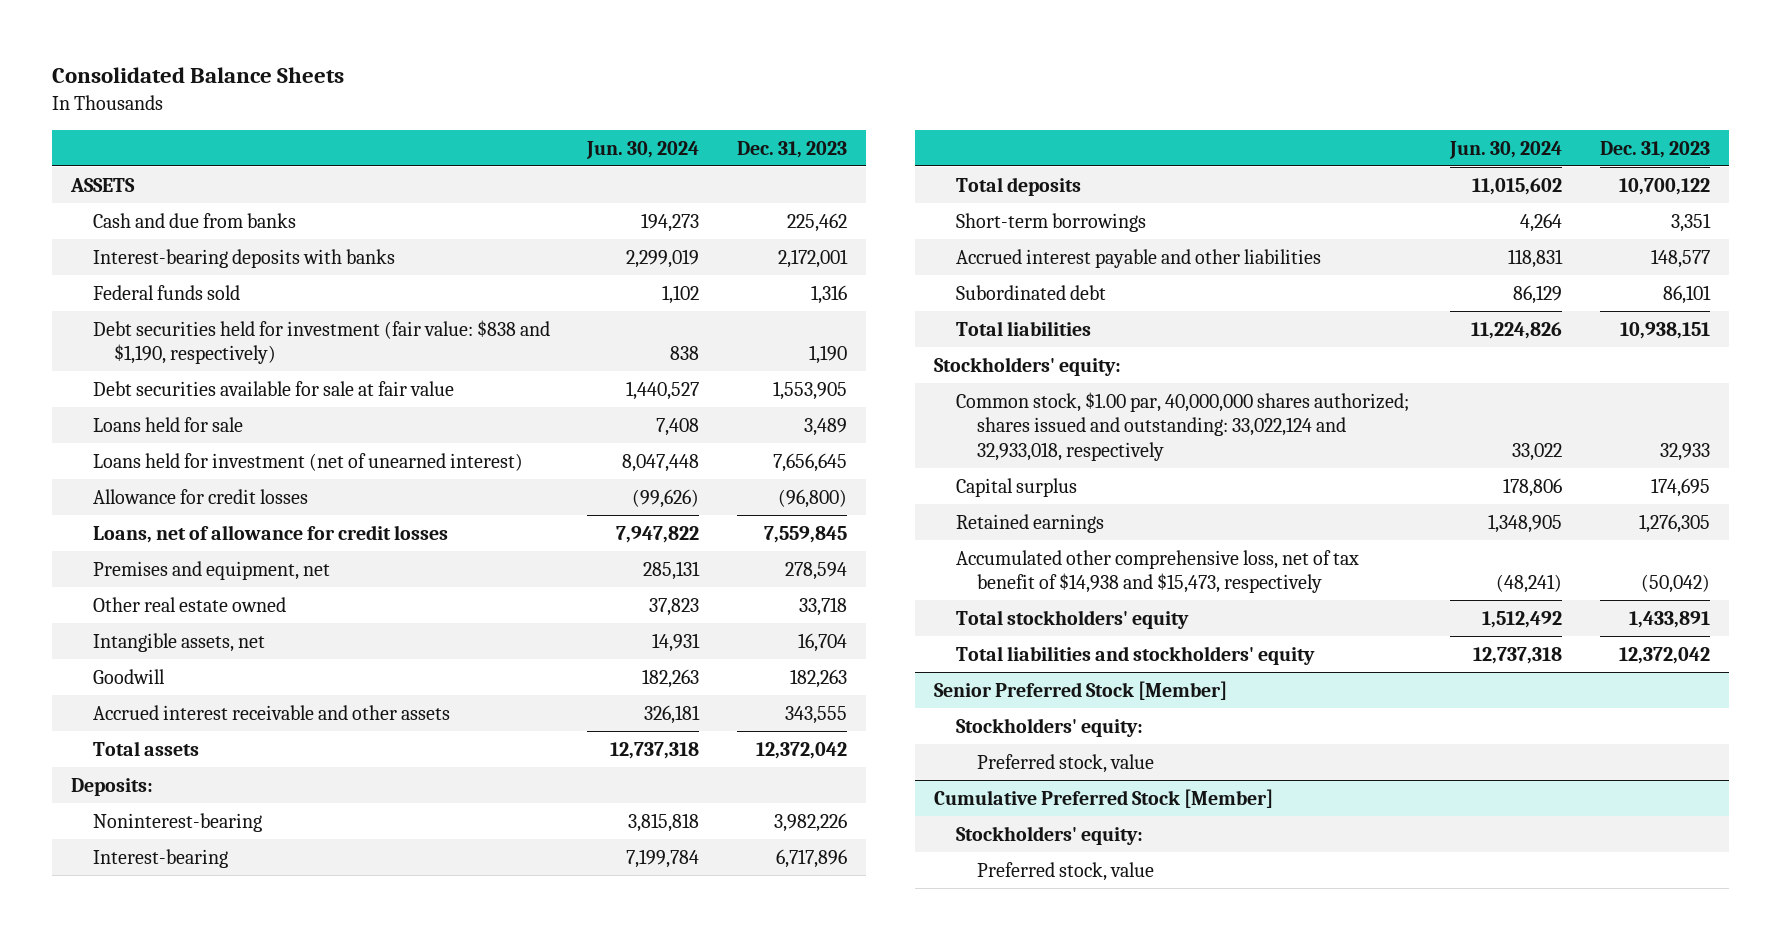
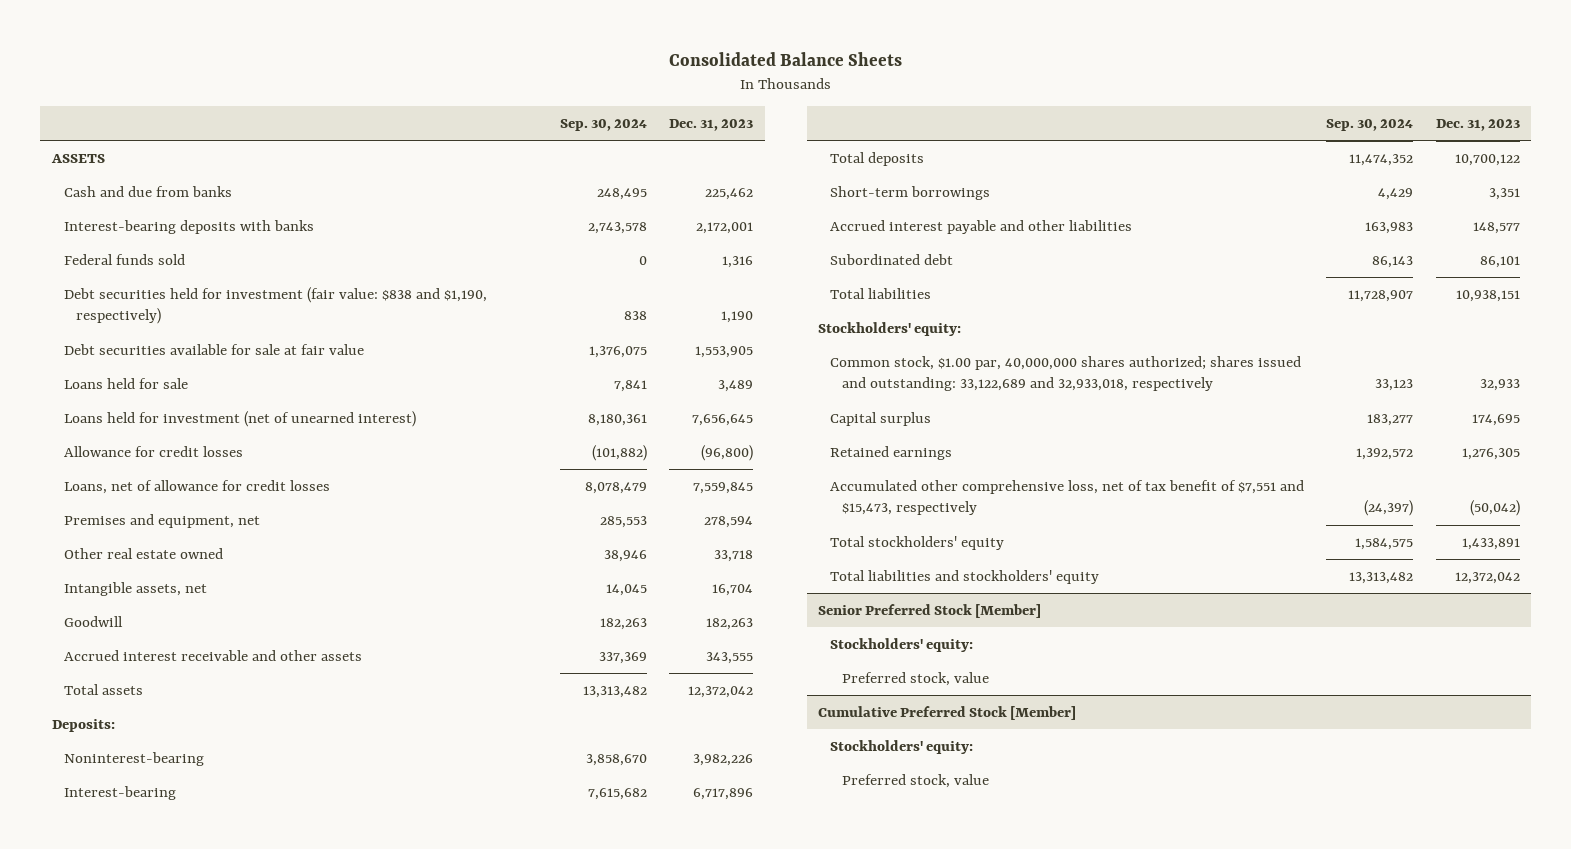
- | Jun. 30, 2024 | Dec. 31, 2023
+ | Sep. 30, 2024 | Dec. 31, 2023
- Common stock, $1.00 par, 40,000,000 shares authorized; shares issued and outstanding: 33,022,124 and 32,933,018, respectively | 33,022 | 32,933
+ Common stock, $1.00 par, 40,000,000 shares authorized; shares issued and outstanding: 33,122,689 and 32,933,018, respectively | 33,123 | 32,933
- Accumulated other comprehensive loss, net of tax benefit of $14,938 and $15,473, respectively | (48,241) | (50,042)
+ Accumulated other comprehensive loss, net of tax benefit of $7,551 and $15,473, respectively | (24,397) | (50,042)

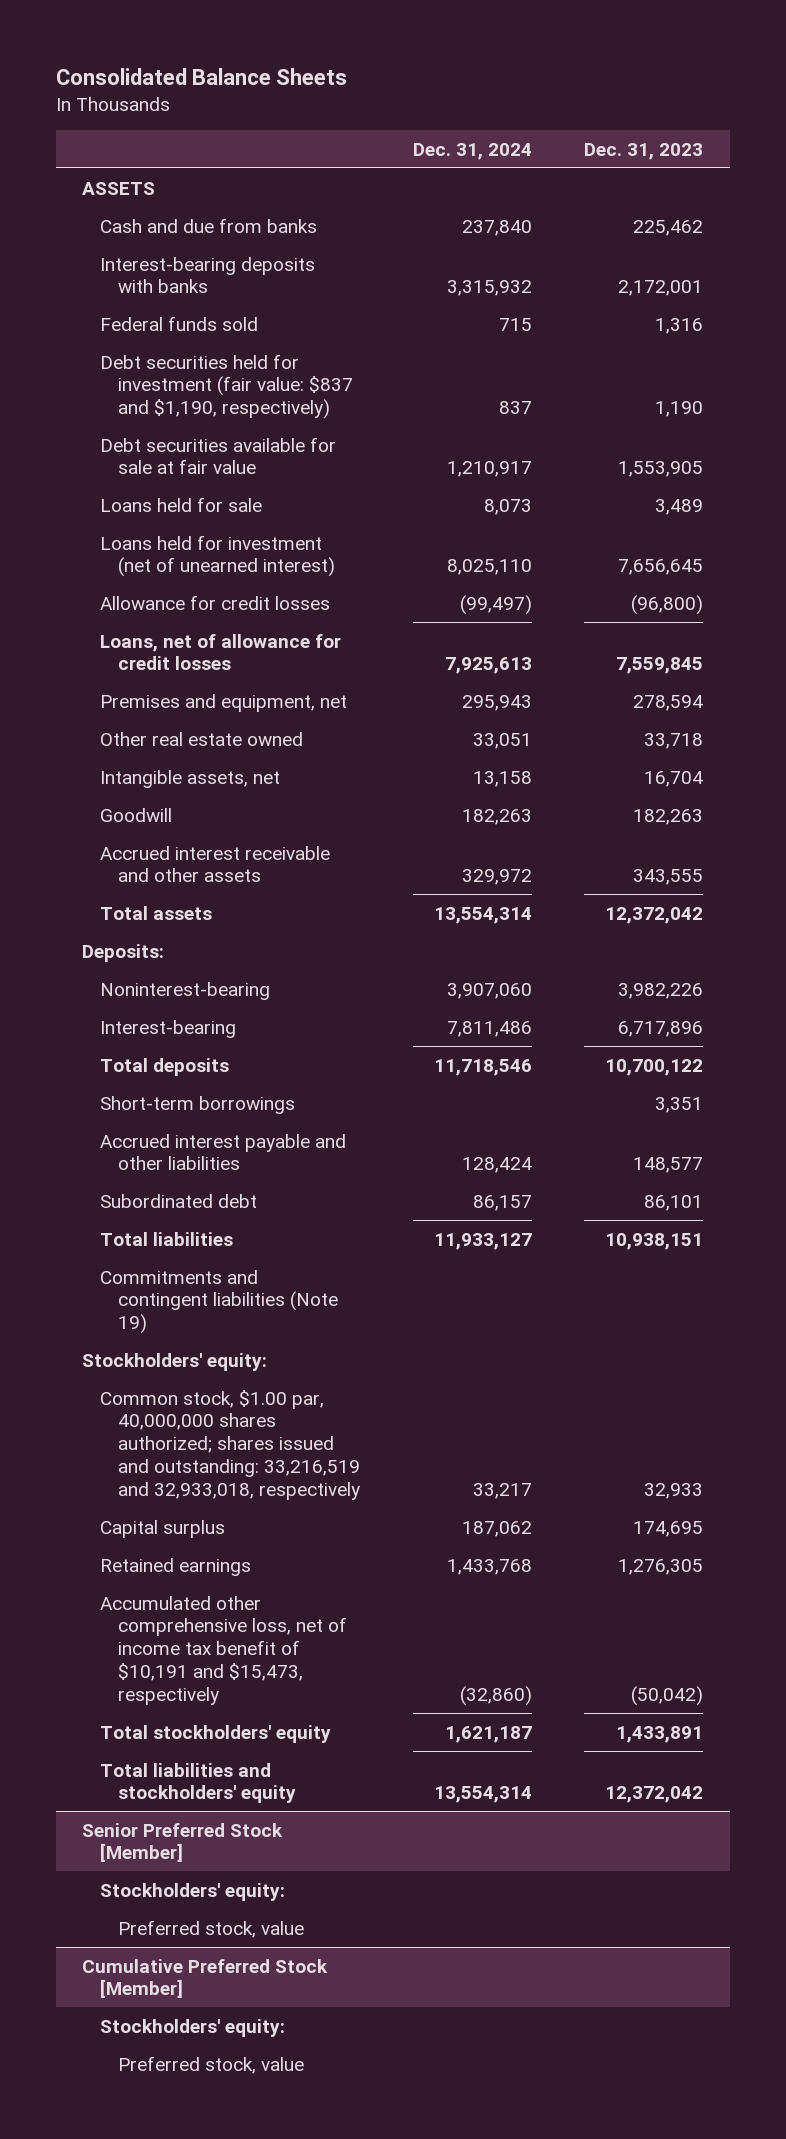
- | Sep. 30, 2024 | Dec. 31, 2023
+ | Dec. 31, 2024 | Dec. 31, 2023
- Debt securities held for investment (fair value: $838 and $1,190, respectively) | 838 | 1,190
+ Debt securities held for investment (fair value: $837 and $1,190, respectively) | 837 | 1,190
+ Commitments and contingent liabilities (Note 19)
- Common stock, $1.00 par, 40,000,000 shares authorized; shares issued and outstanding: 33,122,689 and 32,933,018, respectively | 33,123 | 32,933
+ Common stock, $1.00 par, 40,000,000 shares authorized; shares issued and outstanding: 33,216,519 and 32,933,018, respectively | 33,217 | 32,933
- Accumulated other comprehensive loss, net of tax benefit of $7,551 and $15,473, respectively | (24,397) | (50,042)
+ Accumulated other comprehensive loss, net of income tax benefit of $10,191 and $15,473, respectively | (32,860) | (50,042)

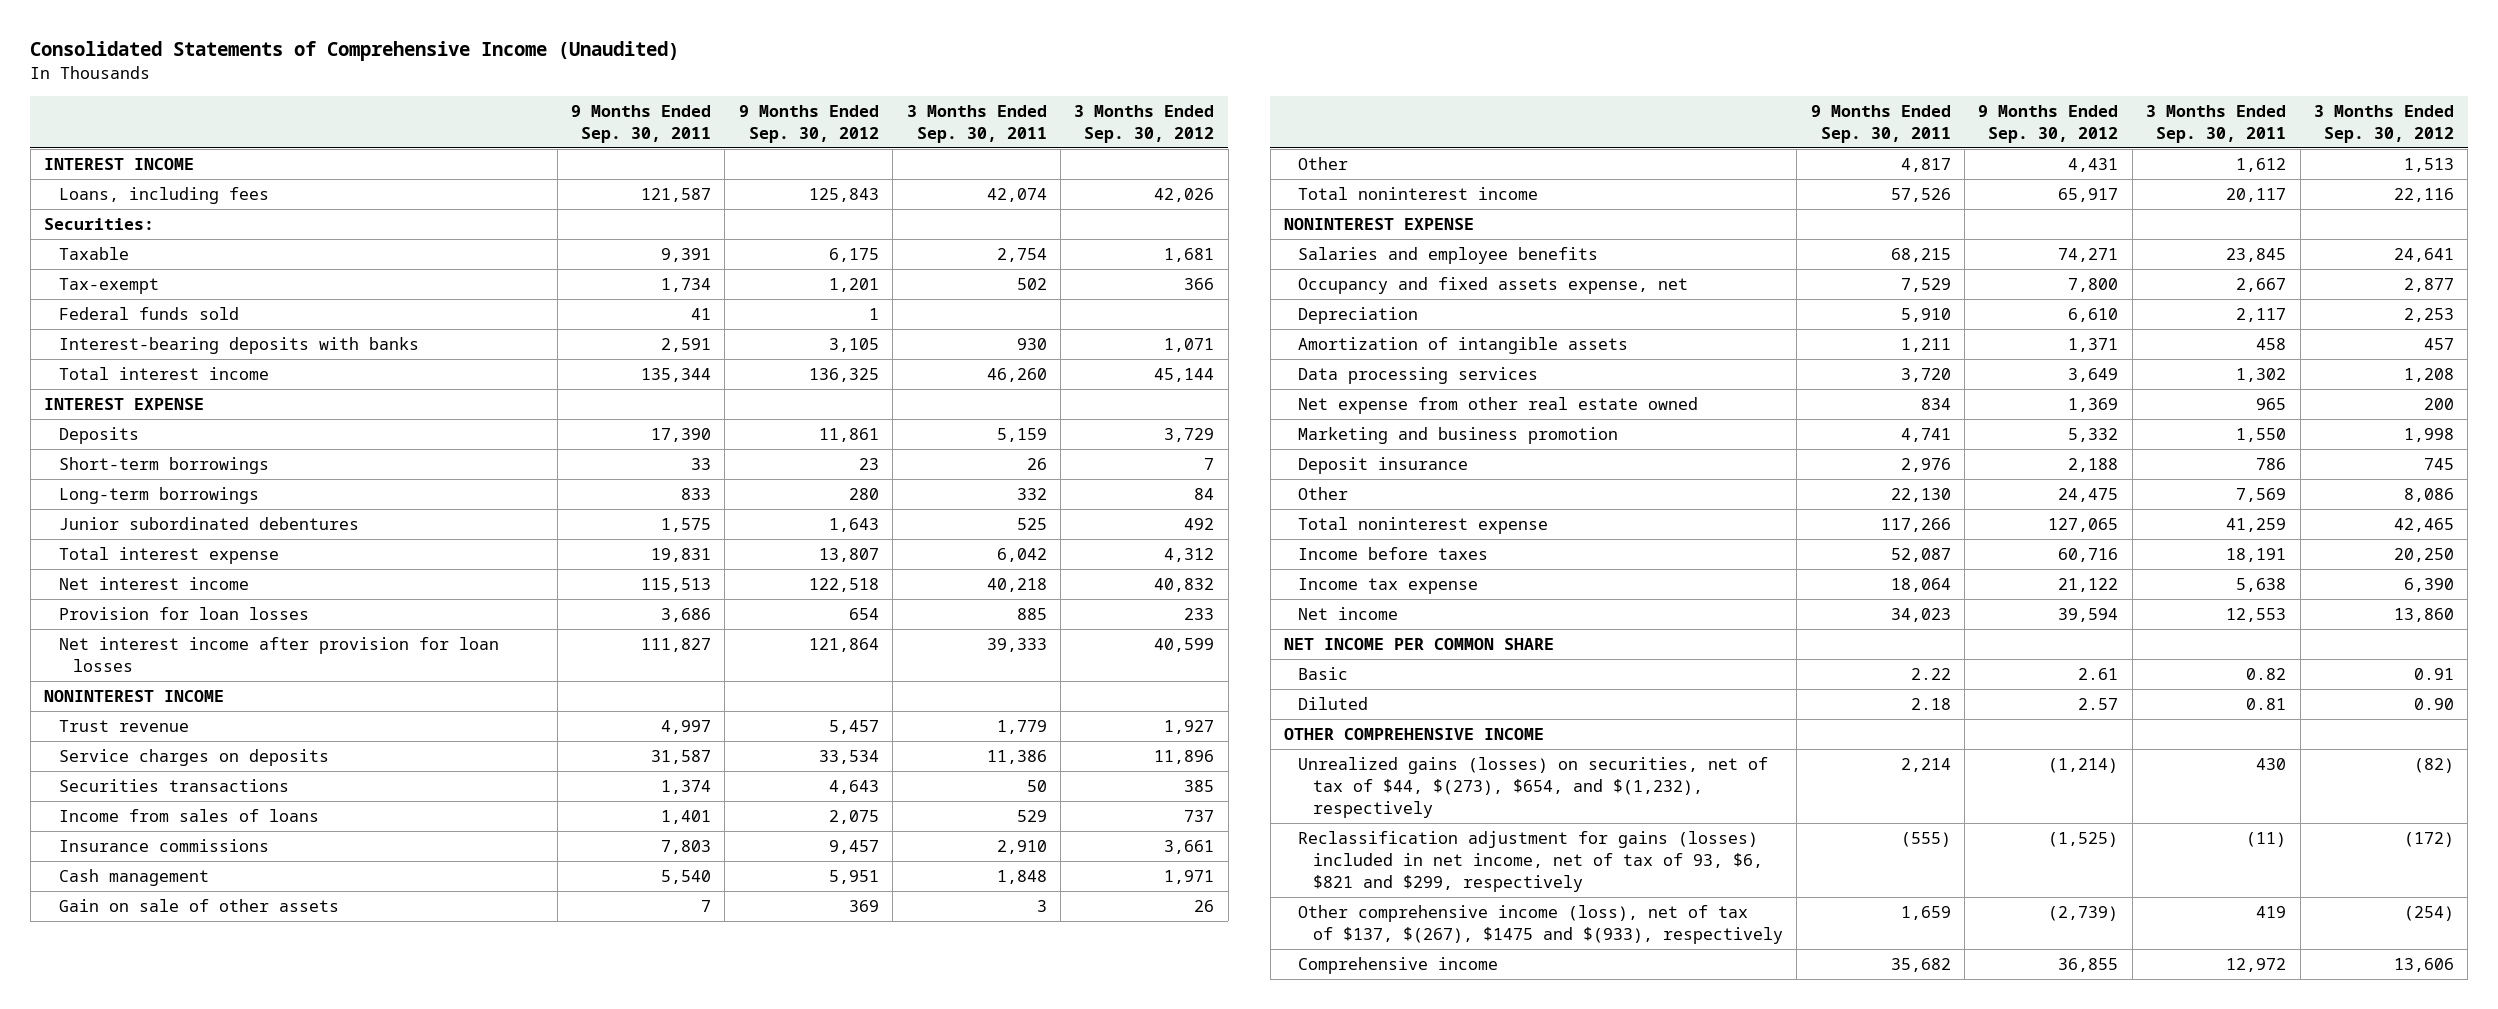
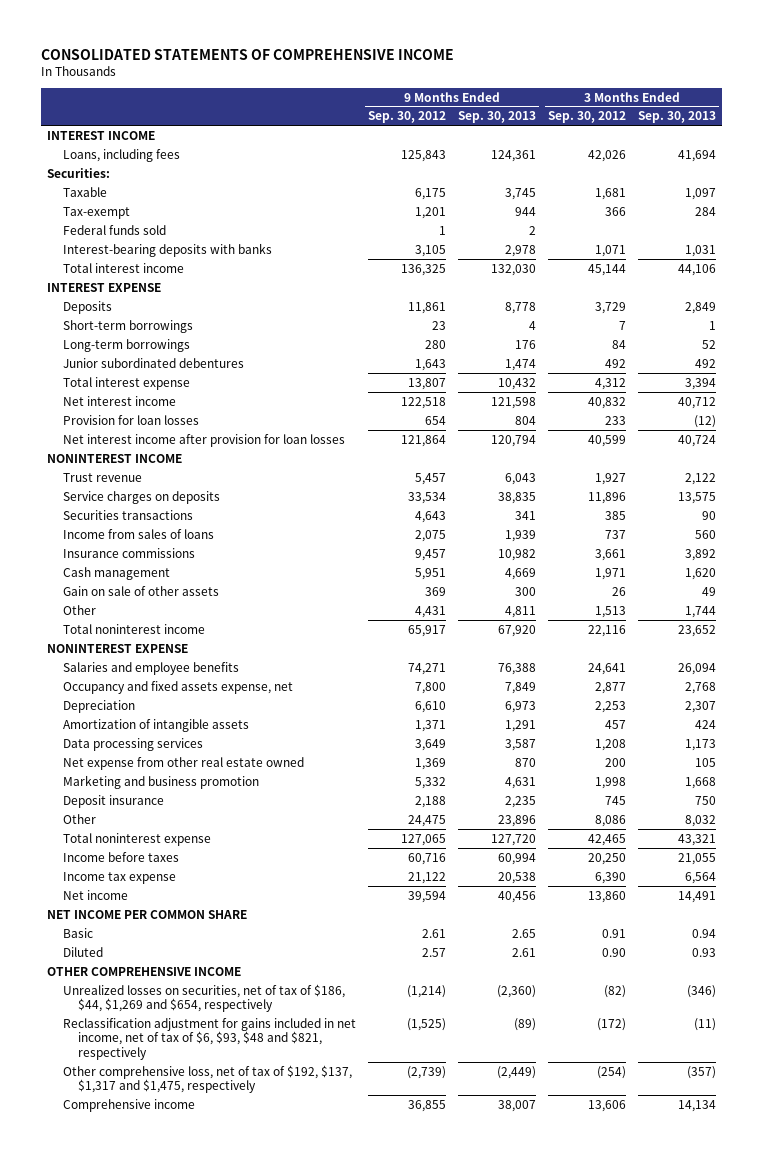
- Consolidated Statements of Comprehensive Income (Unaudited)
+ CONSOLIDATED STATEMENTS OF COMPREHENSIVE INCOME
- | 9 Months Ended Sep. 30, 2011 | 9 Months Ended Sep. 30, 2012 | 3 Months Ended Sep. 30, 2011 | 3 Months Ended Sep. 30, 2012
+ | 9 Months Ended Sep. 30, 2012 | 9 Months Ended Sep. 30, 2013 | 3 Months Ended Sep. 30, 2012 | 3 Months Ended Sep. 30, 2013
- Unrealized gains (losses) on securities, net of tax of $44, $(273), $654, and $(1,232), respectively | 2,214 | (1,214) | 430 | (82)
- Reclassification adjustment for gains (losses) included in net income, net of tax of 93, $6, $821 and $299, respectively | (555) | (1,525) | (11) | (172)
- Other comprehensive income (loss), net of tax of $137, $(267), $1475 and $(933), respectively | 1,659 | (2,739) | 419 | (254)
+ Unrealized losses on securities, net of tax of $186, $44, $1,269 and $654, respectively | (1,214) | (2,360) | (82) | (346)
+ Reclassification adjustment for gains included in net income, net of tax of $6, $93, $48 and $821, respectively | (1,525) | (89) | (172) | (11)
+ Other comprehensive loss, net of tax of $192, $137, $1,317 and $1,475, respectively | (2,739) | (2,449) | (254) | (357)

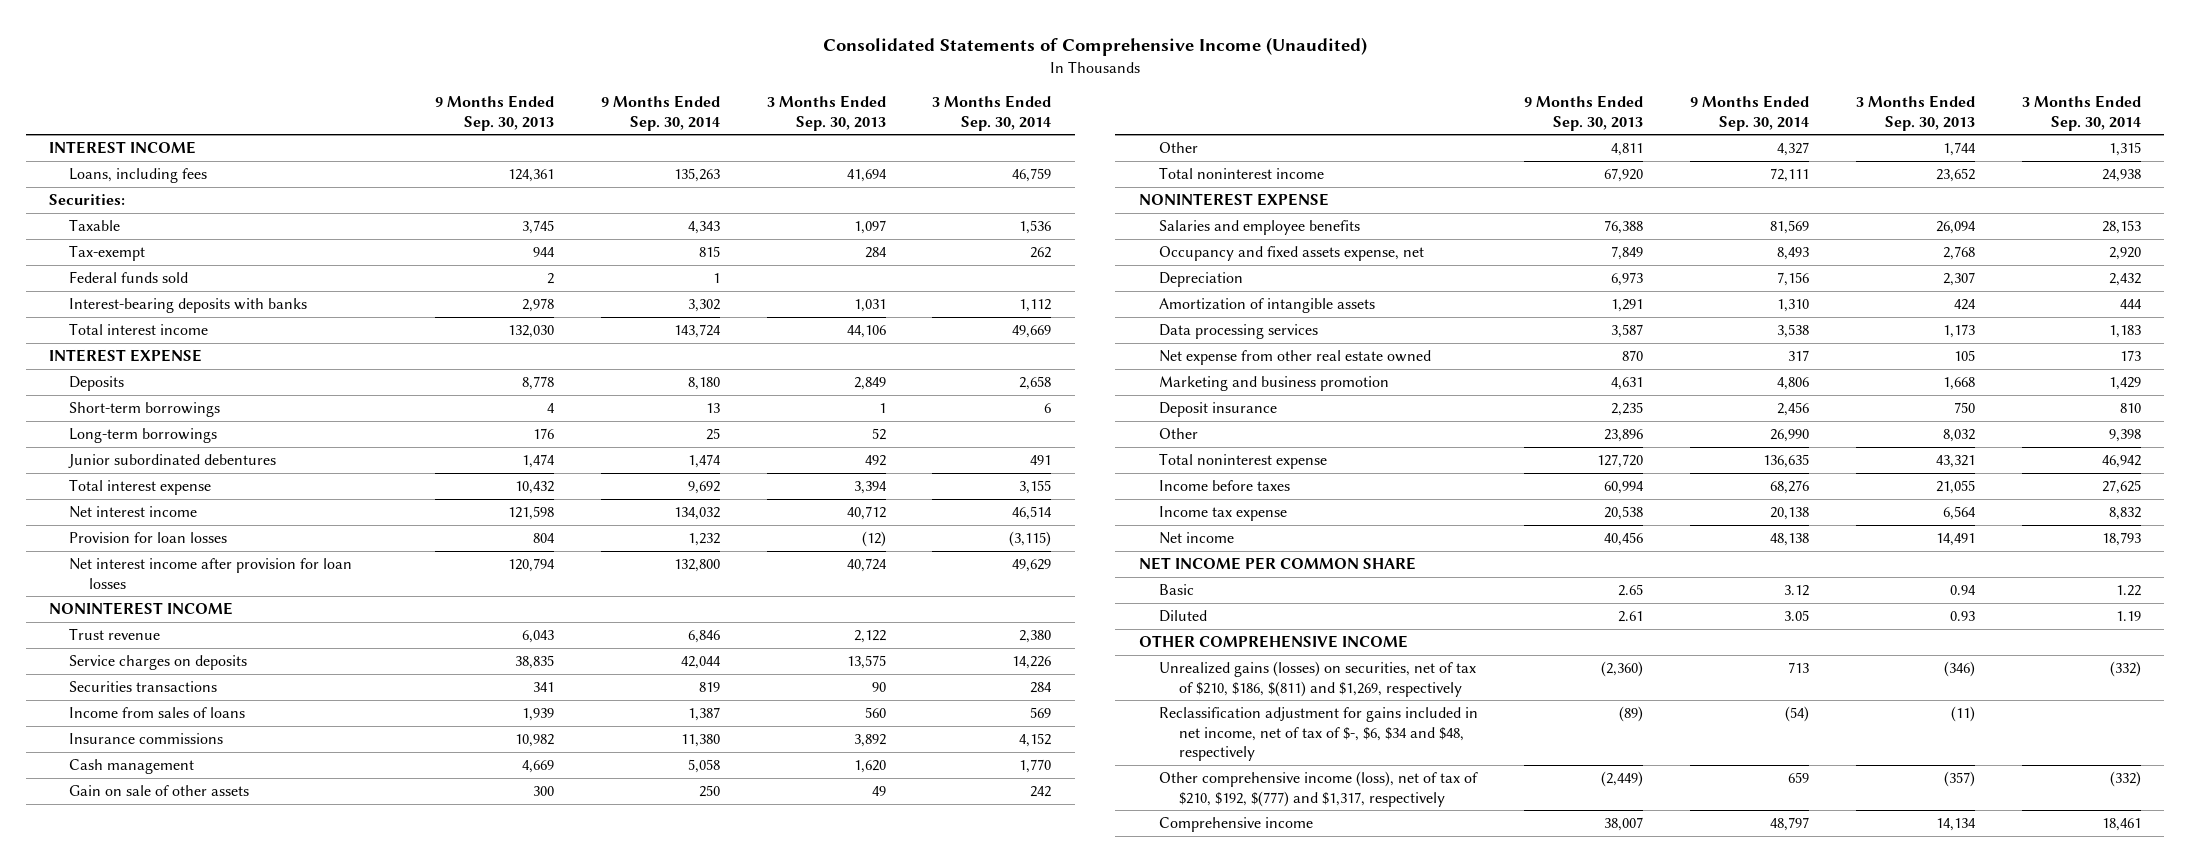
- CONSOLIDATED STATEMENTS OF COMPREHENSIVE INCOME
+ Consolidated Statements of Comprehensive Income (Unaudited)
- | 9 Months Ended Sep. 30, 2012 | 9 Months Ended Sep. 30, 2013 | 3 Months Ended Sep. 30, 2012 | 3 Months Ended Sep. 30, 2013
+ | 9 Months Ended Sep. 30, 2013 | 9 Months Ended Sep. 30, 2014 | 3 Months Ended Sep. 30, 2013 | 3 Months Ended Sep. 30, 2014
- Unrealized losses on securities, net of tax of $186, $44, $1,269 and $654, respectively | (1,214) | (2,360) | (82) | (346)
- Reclassification adjustment for gains included in net income, net of tax of $6, $93, $48 and $821, respectively | (1,525) | (89) | (172) | (11)
- Other comprehensive loss, net of tax of $192, $137, $1,317 and $1,475, respectively | (2,739) | (2,449) | (254) | (357)
+ Unrealized gains (losses) on securities, net of tax of $210, $186, $(811) and $1,269, respectively | (2,360) | 713 | (346) | (332)
+ Reclassification adjustment for gains included in net income, net of tax of $-, $6, $34 and $48, respectively | (89) | (54) | (11) |
+ Other comprehensive income (loss), net of tax of $210, $192, $(777) and $1,317, respectively | (2,449) | 659 | (357) | (332)

